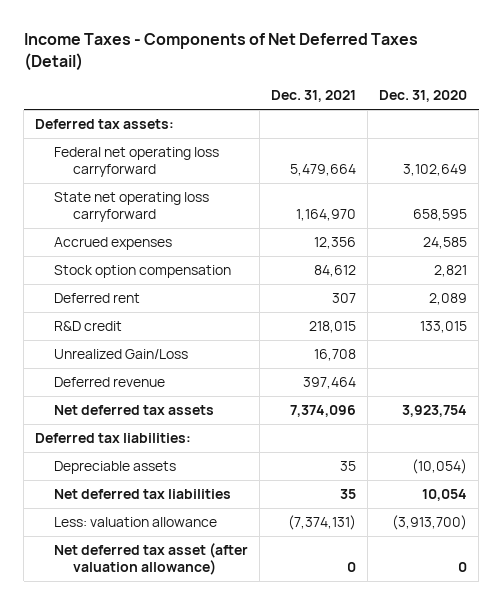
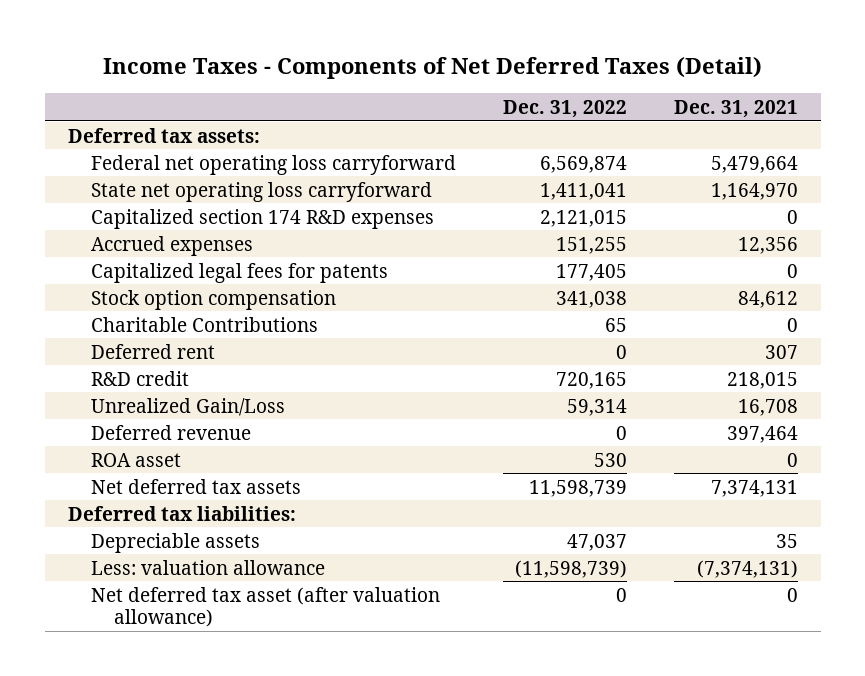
- | Dec. 31, 2021 | Dec. 31, 2020
+ | Dec. 31, 2022 | Dec. 31, 2021
+ Capitalized section 174 R&D expenses | 2,121,015 | 0
+ Capitalized legal fees for patents | 177,405 | 0
+ Charitable Contributions | 65 | 0
- Net deferred tax assets | 7,374,096 | 3,923,754
+ ROA asset | 530 | 0
+ Net deferred tax assets | 11,598,739 | 7,374,131
- Net deferred tax liabilities | 35 | 10,054

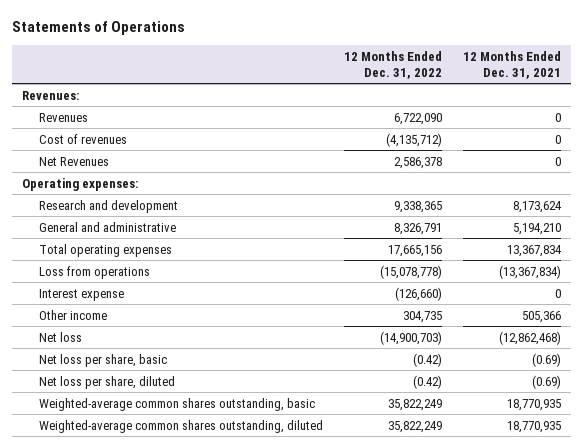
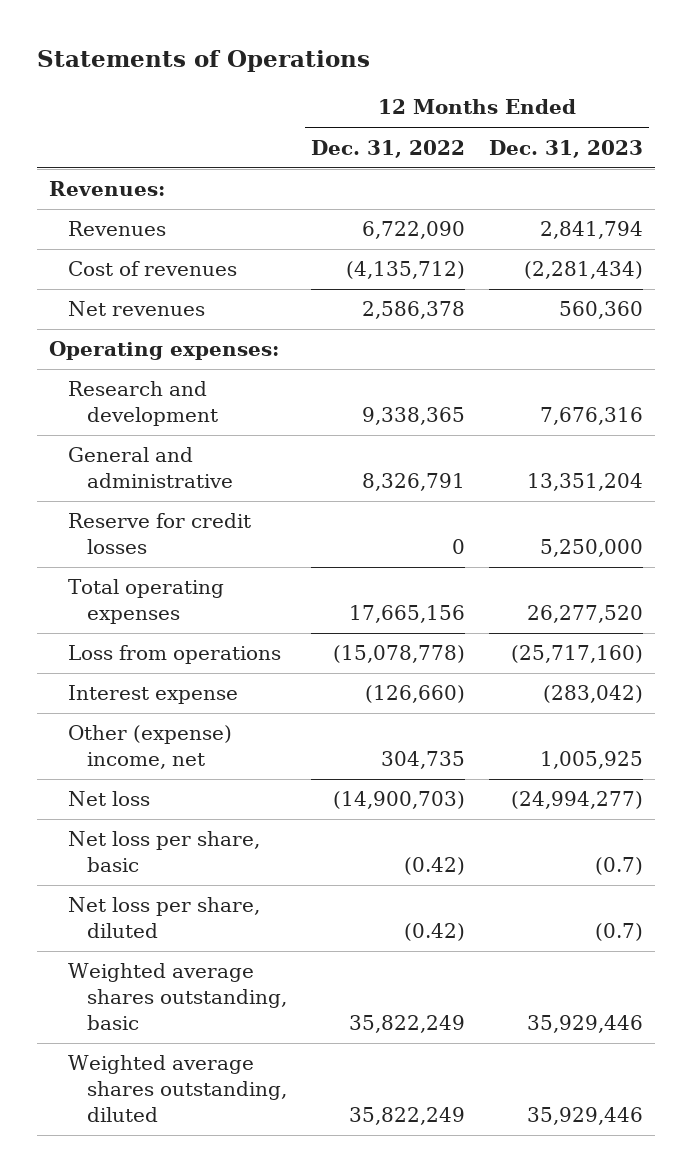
- | 12 Months Ended Dec. 31, 2022 | 12 Months Ended Dec. 31, 2021
+ | 12 Months Ended Dec. 31, 2022 | 12 Months Ended Dec. 31, 2023
- Net Revenues | 2,586,378 | 0
+ Net revenues | 2,586,378 | 560,360
+ Reserve for credit losses | 0 | 5,250,000
- Other income | 304,735 | 505,366
+ Other (expense) income, net | 304,735 | 1,005,925
- Weighted-average common shares outstanding, basic | 35,822,249 | 18,770,935
- Weighted-average common shares outstanding, diluted | 35,822,249 | 18,770,935
+ Weighted average shares outstanding, basic | 35,822,249 | 35,929,446
+ Weighted average shares outstanding, diluted | 35,822,249 | 35,929,446

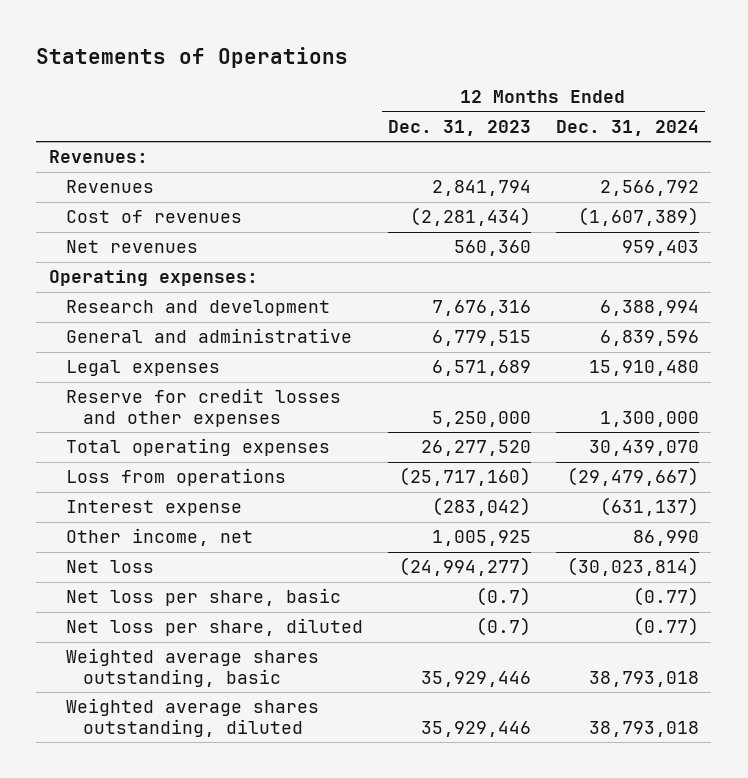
- | 12 Months Ended Dec. 31, 2022 | 12 Months Ended Dec. 31, 2023
+ | 12 Months Ended Dec. 31, 2023 | 12 Months Ended Dec. 31, 2024
- General and administrative | 8,326,791 | 13,351,204
- Reserve for credit losses | 0 | 5,250,000
+ General and administrative | 6,779,515 | 6,839,596
+ Legal expenses | 6,571,689 | 15,910,480
+ Reserve for credit losses and other expenses | 5,250,000 | 1,300,000
- Other (expense) income, net | 304,735 | 1,005,925
+ Other income, net | 1,005,925 | 86,990

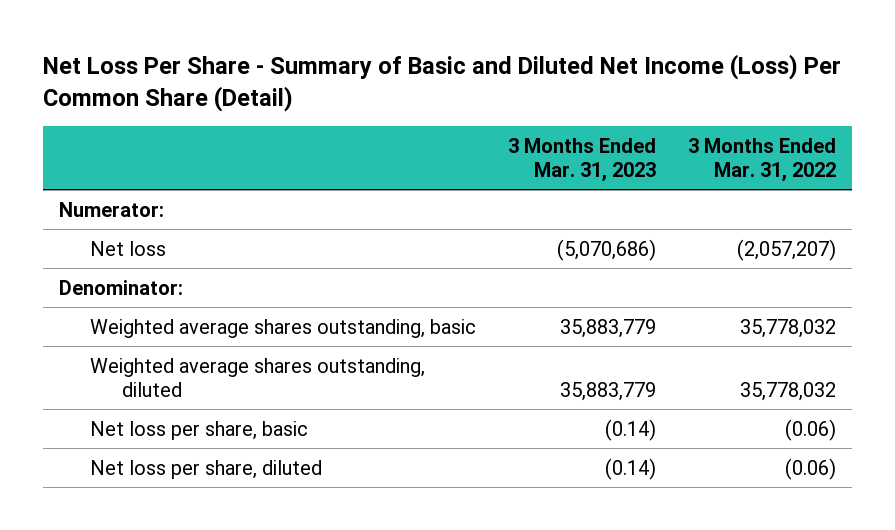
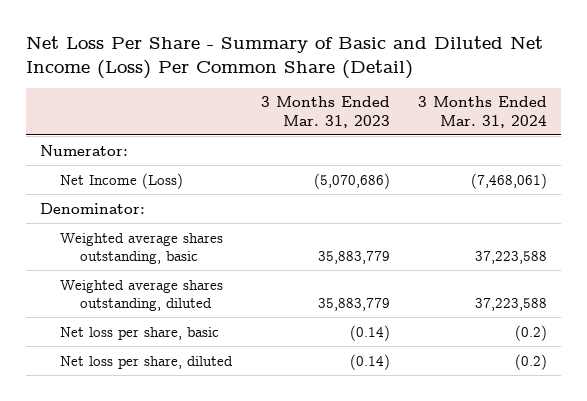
- | 3 Months Ended Mar. 31, 2023 | 3 Months Ended Mar. 31, 2022
+ | 3 Months Ended Mar. 31, 2023 | 3 Months Ended Mar. 31, 2024
- Net loss | (5,070,686) | (2,057,207)
+ Net Income (Loss) | (5,070,686) | (7,468,061)

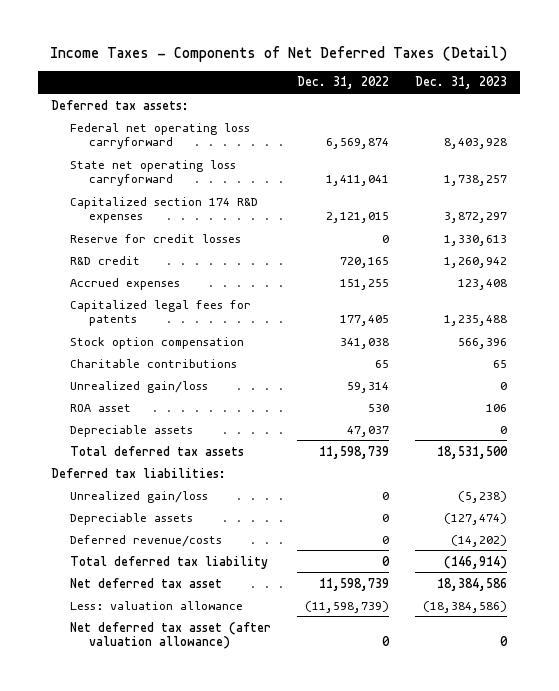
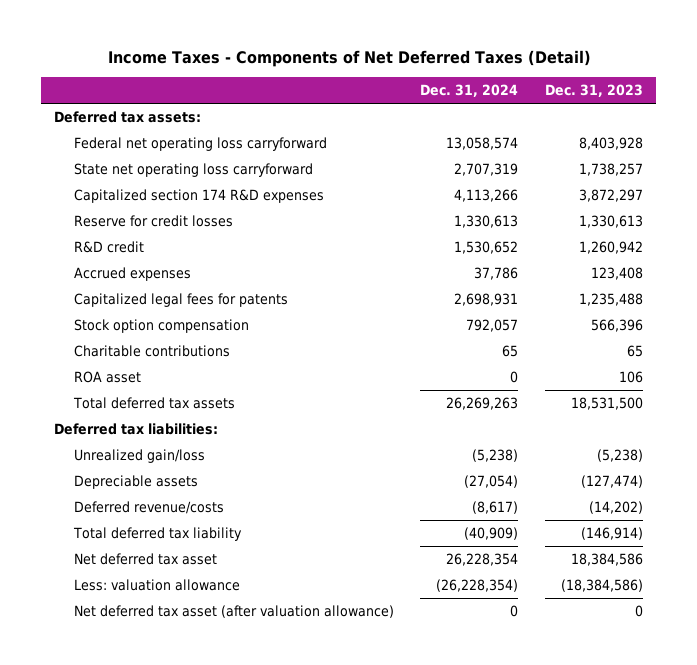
- | Dec. 31, 2022 | Dec. 31, 2023
+ | Dec. 31, 2024 | Dec. 31, 2023
- Unrealized gain/loss | 59,314 | 0
- Depreciable assets | 47,037 | 0

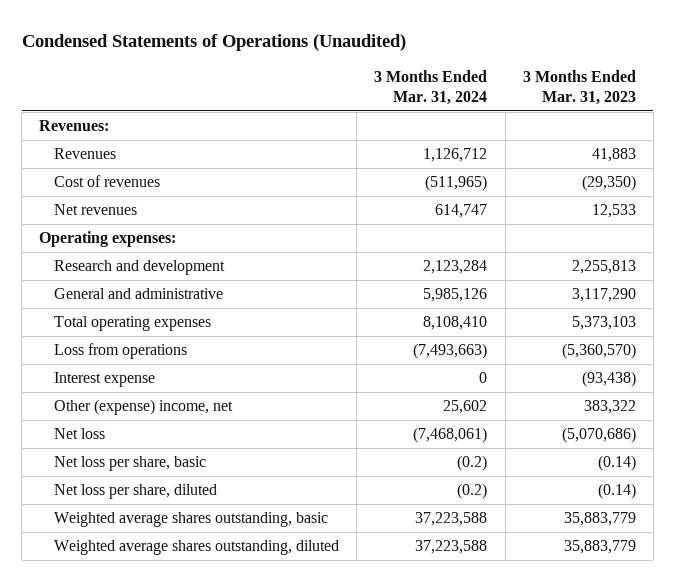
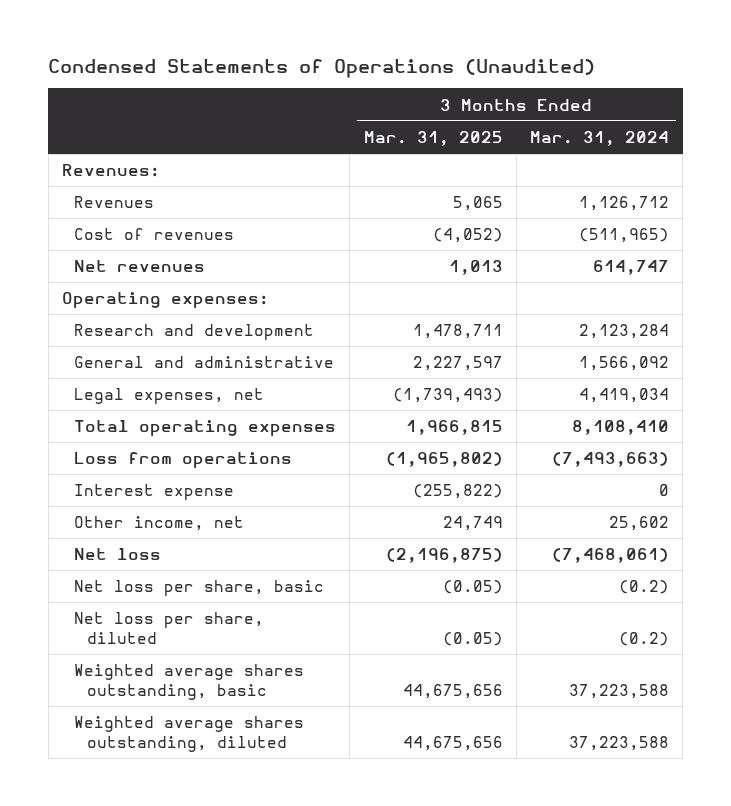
- | 3 Months Ended Mar. 31, 2024 | 3 Months Ended Mar. 31, 2023
+ | 3 Months Ended Mar. 31, 2025 | 3 Months Ended Mar. 31, 2024
- General and administrative | 5,985,126 | 3,117,290
+ General and administrative | 2,227,597 | 1,566,092
+ Legal expenses, net | (1,739,493) | 4,419,034
- Other (expense) income, net | 25,602 | 383,322
+ Other income, net | 24,749 | 25,602

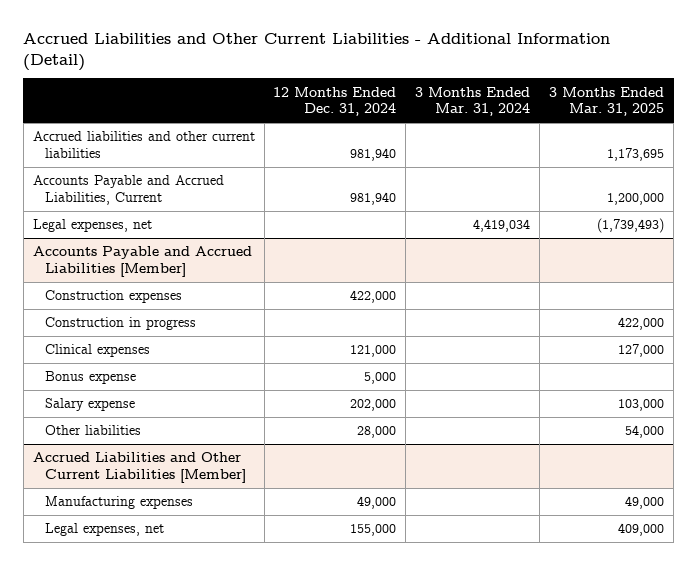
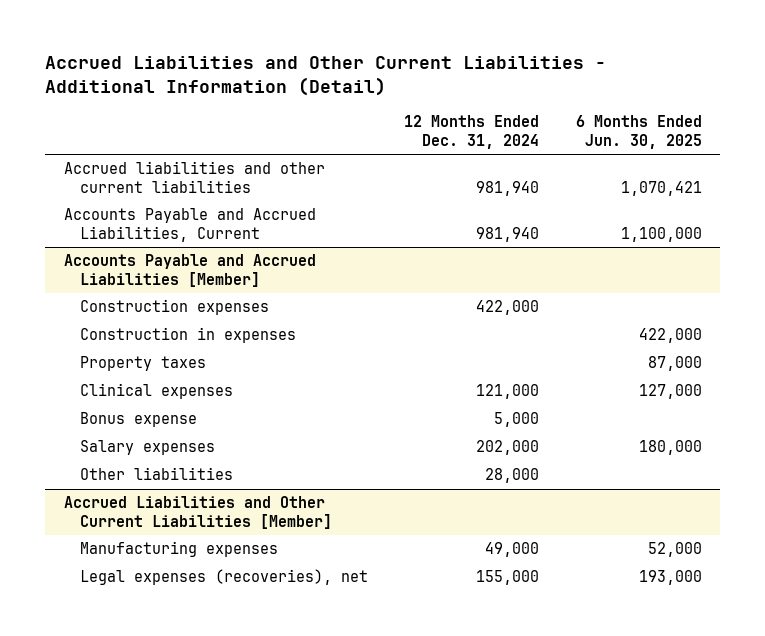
- | 12 Months Ended Dec. 31, 2024 | 3 Months Ended Mar. 31, 2024 | 3 Months Ended Mar. 31, 2025
+ | 12 Months Ended Dec. 31, 2024 | 6 Months Ended Jun. 30, 2025
- Legal expenses, net | | 4,419,034 | (1,739,493)
@ Accounts Payable and Accrued Liabilities [Member]
- Construction in progress | | | 422,000
+ Construction in expenses | | 422,000
+ Property taxes | | 87,000
- Salary expense | 202,000 | | 103,000
+ Salary expenses | 202,000 | 180,000
@ Accrued Liabilities and Other Current Liabilities [Member]
- Legal expenses, net | 155,000 | | 409,000
+ Legal expenses (recoveries), net | 155,000 | 193,000

